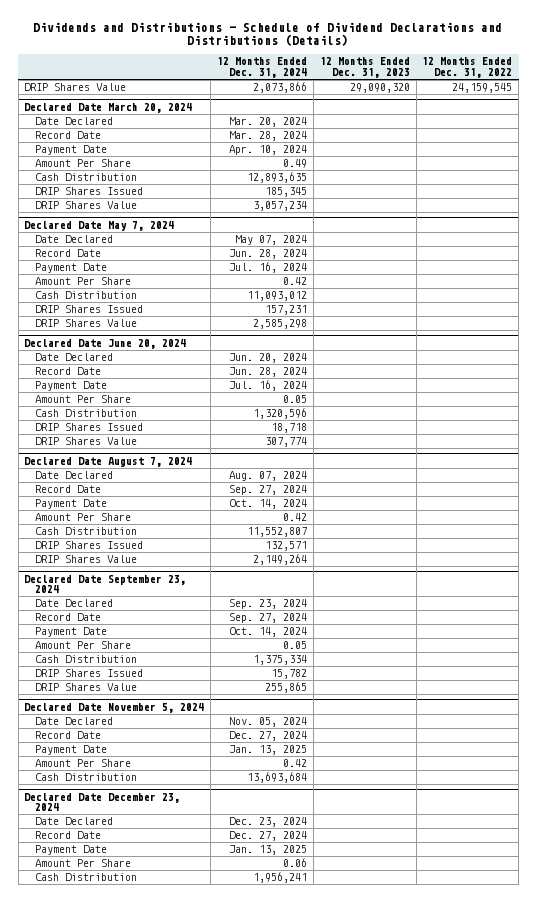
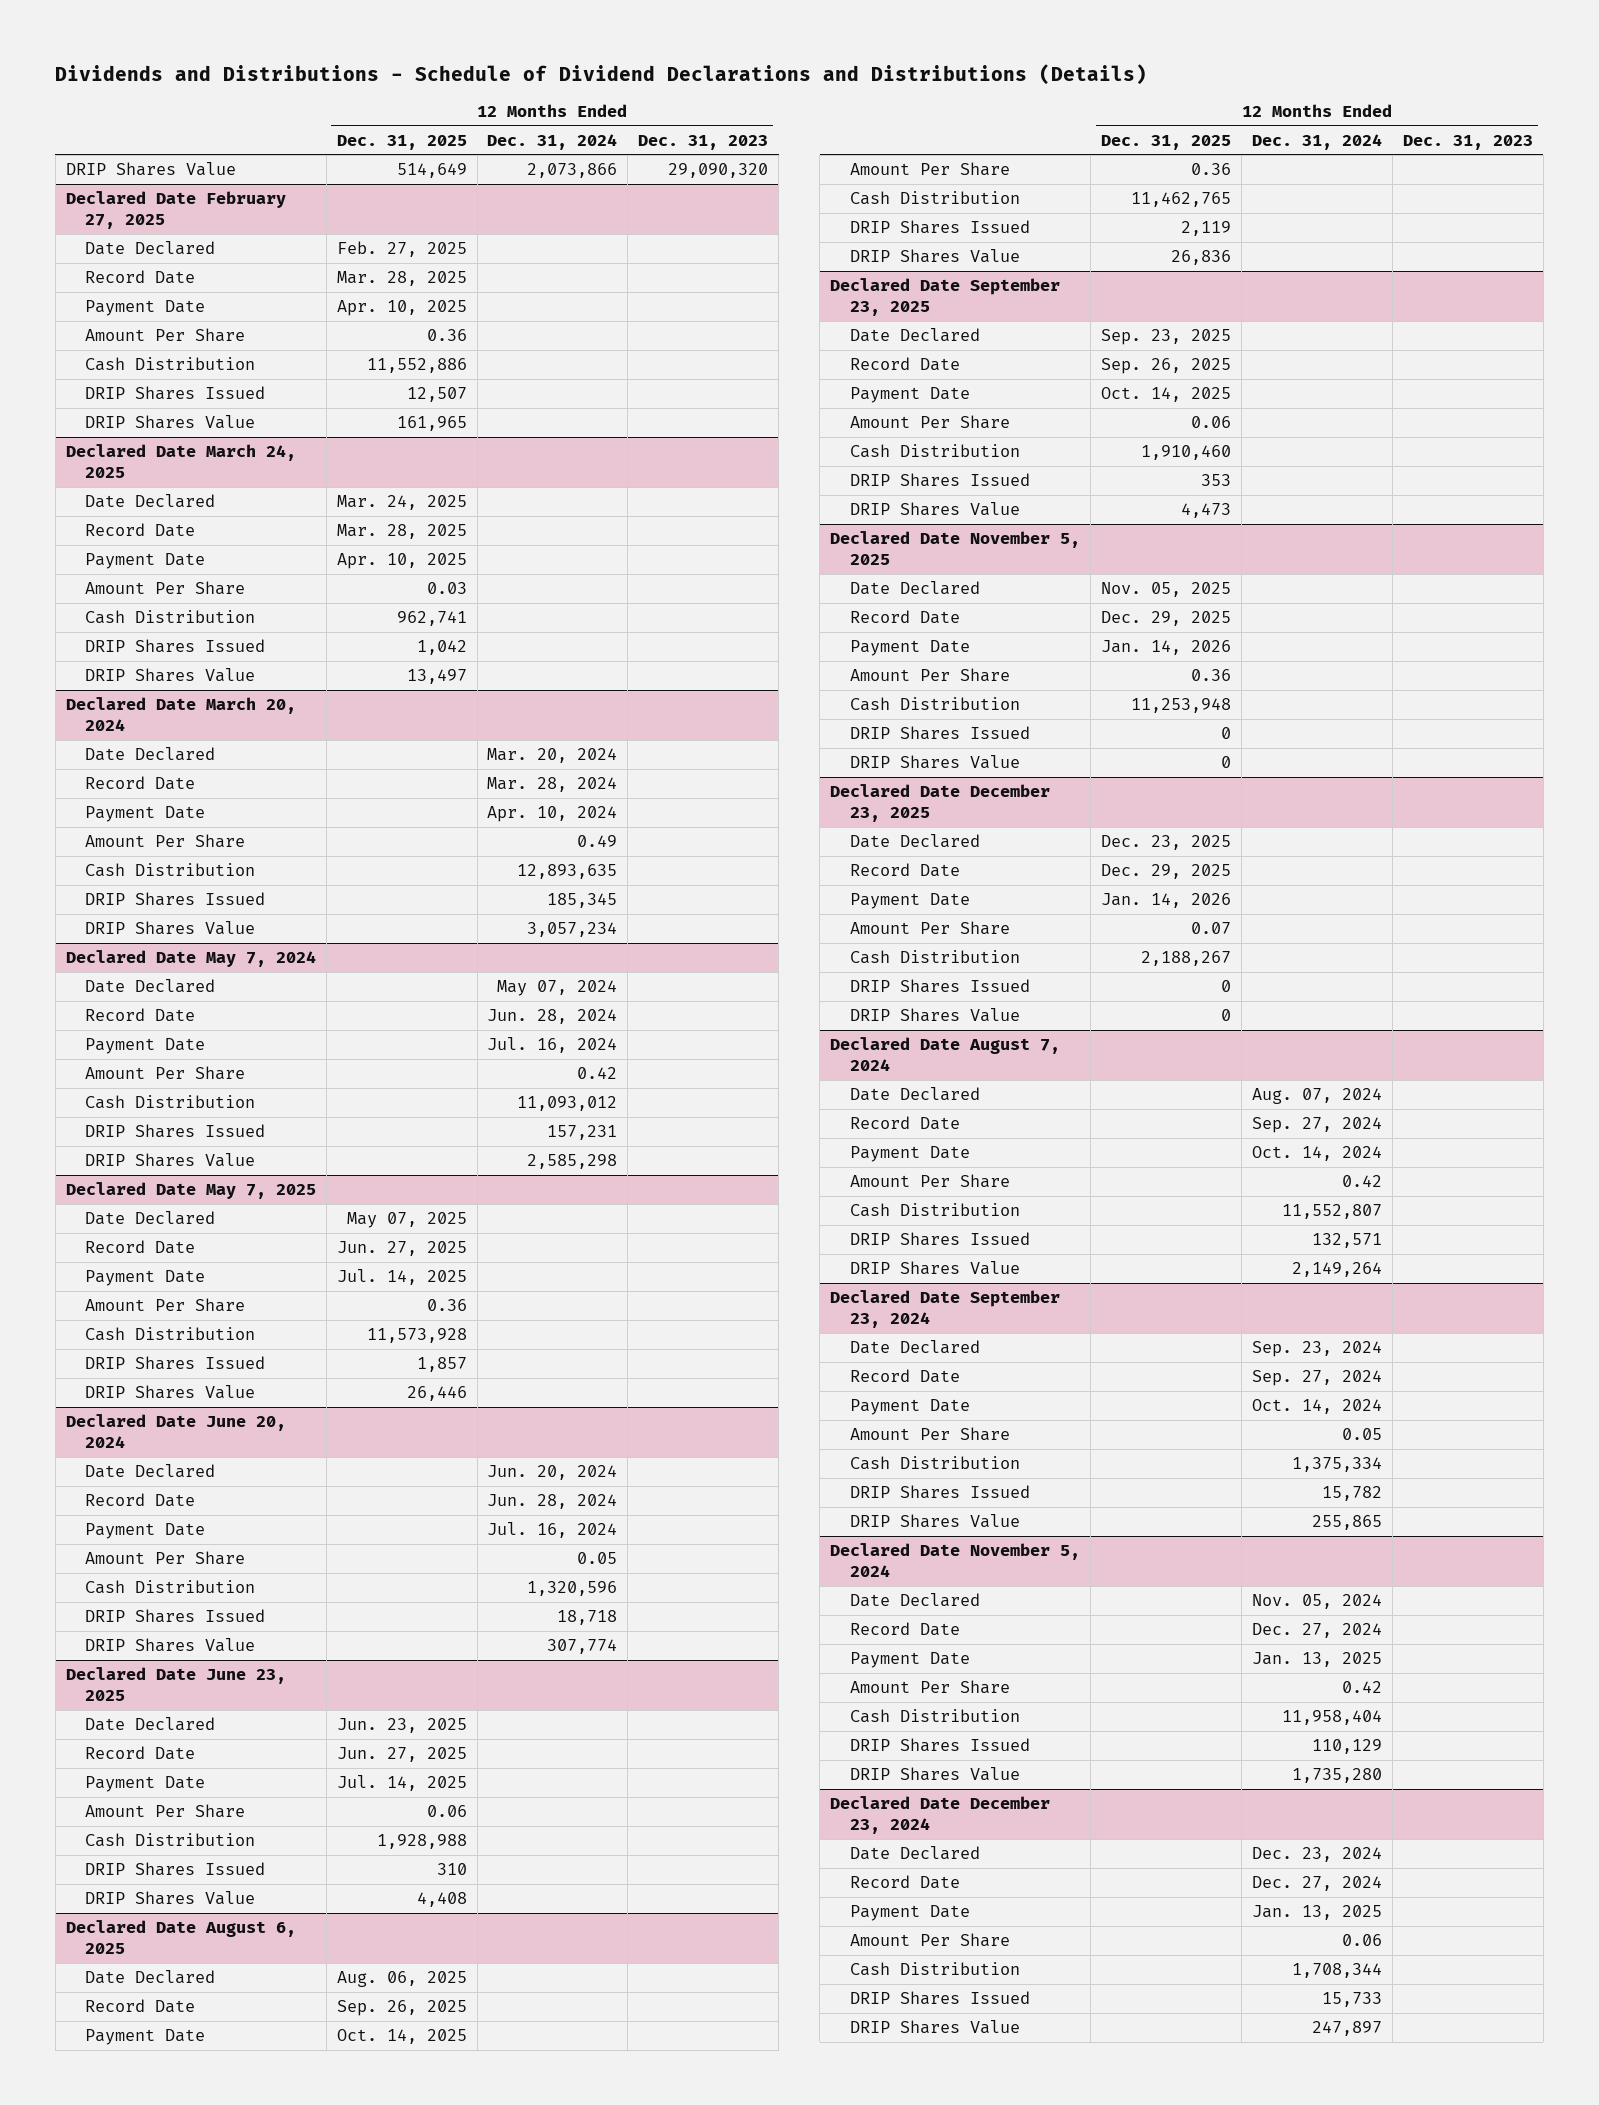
- | 12 Months Ended Dec. 31, 2024 | 12 Months Ended Dec. 31, 2023 | 12 Months Ended Dec. 31, 2022
+ | 12 Months Ended Dec. 31, 2025 | 12 Months Ended Dec. 31, 2024 | 12 Months Ended Dec. 31, 2023
+ Declared Date February 27, 2025
+ Date Declared | Feb. 27, 2025 | |
+ Record Date | Mar. 28, 2025 | |
+ Payment Date | Apr. 10, 2025 | |
+ Amount Per Share | 0.36 | |
+ Cash Distribution | 11,552,886 | |
+ DRIP Shares Issued | 12,507 | |
+ DRIP Shares Value | 161,965 | |
+ Declared Date March 24, 2025
+ Date Declared | Mar. 24, 2025 | |
+ Record Date | Mar. 28, 2025 | |
+ Payment Date | Apr. 10, 2025 | |
+ Amount Per Share | 0.03 | |
+ Cash Distribution | 962,741 | |
+ DRIP Shares Issued | 1,042 | |
+ DRIP Shares Value | 13,497 | |
+ Declared Date May 7, 2025
+ Date Declared | May 07, 2025 | |
+ Record Date | Jun. 27, 2025 | |
+ Payment Date | Jul. 14, 2025 | |
+ Amount Per Share | 0.36 | |
+ Cash Distribution | 11,573,928 | |
+ DRIP Shares Issued | 1,857 | |
+ DRIP Shares Value | 26,446 | |
+ Declared Date June 23, 2025
+ Date Declared | Jun. 23, 2025 | |
+ Record Date | Jun. 27, 2025 | |
+ Payment Date | Jul. 14, 2025 | |
+ Amount Per Share | 0.06 | |
+ Cash Distribution | 1,928,988 | |
+ DRIP Shares Issued | 310 | |
+ DRIP Shares Value | 4,408 | |
+ Declared Date August 6, 2025
+ Date Declared | Aug. 06, 2025 | |
+ Record Date | Sep. 26, 2025 | |
+ Payment Date | Oct. 14, 2025 | |
+ Amount Per Share | 0.36 | |
+ Cash Distribution | 11,462,765 | |
+ DRIP Shares Issued | 2,119 | |
+ DRIP Shares Value | 26,836 | |
+ Declared Date September 23, 2025
+ Date Declared | Sep. 23, 2025 | |
+ Record Date | Sep. 26, 2025 | |
+ Payment Date | Oct. 14, 2025 | |
+ Amount Per Share | 0.06 | |
+ Cash Distribution | 1,910,460 | |
+ DRIP Shares Issued | 353 | |
+ DRIP Shares Value | 4,473 | |
+ Declared Date November 5, 2025
+ Date Declared | Nov. 05, 2025 | |
+ Record Date | Dec. 29, 2025 | |
+ Payment Date | Jan. 14, 2026 | |
+ Amount Per Share | 0.36 | |
+ Cash Distribution | 11,253,948 | |
+ DRIP Shares Issued | 0 | |
+ DRIP Shares Value | 0 | |
+ Declared Date December 23, 2025
+ Date Declared | Dec. 23, 2025 | |
+ Record Date | Dec. 29, 2025 | |
+ Payment Date | Jan. 14, 2026 | |
+ Amount Per Share | 0.07 | |
+ Cash Distribution | 2,188,267 | |
+ DRIP Shares Issued | 0 | |
+ DRIP Shares Value | 0 | |
@ Declared Date November 5, 2024
- Cash Distribution | 13,693,684 | |
+ Cash Distribution | | 11,958,404 |
+ DRIP Shares Issued | | 110,129 |
+ DRIP Shares Value | | 1,735,280 |
@ Declared Date December 23, 2024
- Cash Distribution | 1,956,241 | |
+ Cash Distribution | | 1,708,344 |
+ DRIP Shares Issued | | 15,733 |
+ DRIP Shares Value | | 247,897 |

